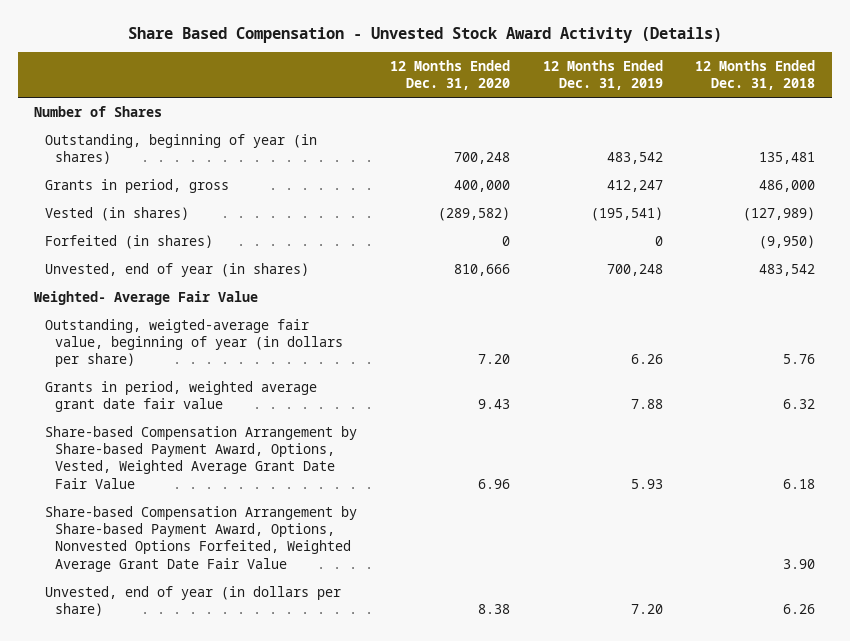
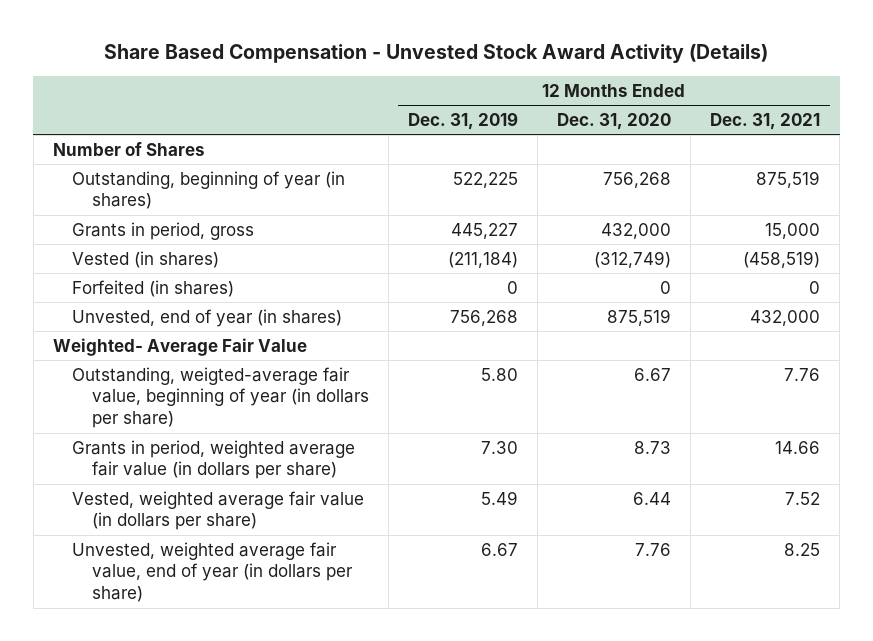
- | 12 Months Ended Dec. 31, 2020 | 12 Months Ended Dec. 31, 2019 | 12 Months Ended Dec. 31, 2018
+ | 12 Months Ended Dec. 31, 2019 | 12 Months Ended Dec. 31, 2020 | 12 Months Ended Dec. 31, 2021
- Outstanding, beginning of year (in shares) | 700,248 | 483,542 | 135,481
- Grants in period, gross | 400,000 | 412,247 | 486,000
- Vested (in shares) | (289,582) | (195,541) | (127,989)
+ Outstanding, beginning of year (in shares) | 522,225 | 756,268 | 875,519
+ Grants in period, gross | 445,227 | 432,000 | 15,000
+ Vested (in shares) | (211,184) | (312,749) | (458,519)
- Unvested, end of year (in shares) | 810,666 | 700,248 | 483,542
+ Unvested, end of year (in shares) | 756,268 | 875,519 | 432,000
- Outstanding, weigted-average fair value, beginning of year (in dollars per share) | 7.20 | 6.26 | 5.76
- Grants in period, weighted average grant date fair value | 9.43 | 7.88 | 6.32
- Share-based Compensation Arrangement by Share-based Payment Award, Options, Vested, Weighted Average Grant Date Fair Value | 6.96 | 5.93 | 6.18
- Share-based Compensation Arrangement by Share-based Payment Award, Options, Nonvested Options Forfeited, Weighted Average Grant Date Fair Value | | | 3.90
- Unvested, end of year (in dollars per share) | 8.38 | 7.20 | 6.26
+ Outstanding, weigted-average fair value, beginning of year (in dollars per share) | 5.80 | 6.67 | 7.76
+ Grants in period, weighted average fair value (in dollars per share) | 7.30 | 8.73 | 14.66
+ Vested, weighted average fair value (in dollars per share) | 5.49 | 6.44 | 7.52
+ Unvested, weighted average fair value, end of year (in dollars per share) | 6.67 | 7.76 | 8.25

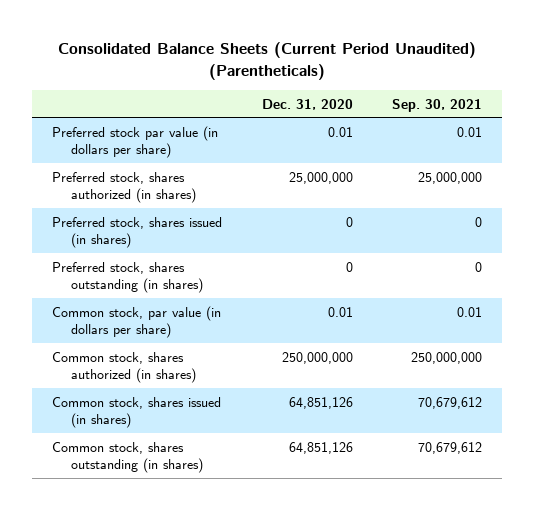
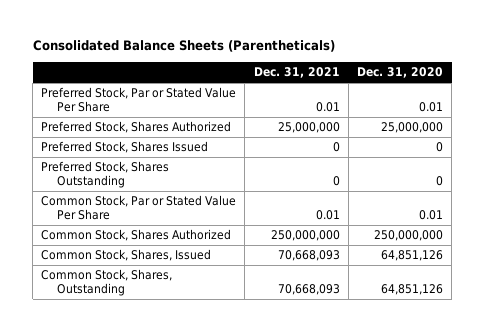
- Consolidated Balance Sheets (Current Period Unaudited) (Parentheticals)
+ Consolidated Balance Sheets (Parentheticals)
- | Dec. 31, 2020 | Sep. 30, 2021
+ | Dec. 31, 2021 | Dec. 31, 2020
- Preferred stock par value (in dollars per share) | 0.01 | 0.01
- Preferred stock, shares authorized (in shares) | 25,000,000 | 25,000,000
- Preferred stock, shares issued (in shares) | 0 | 0
- Preferred stock, shares outstanding (in shares) | 0 | 0
- Common stock, par value (in dollars per share) | 0.01 | 0.01
- Common stock, shares authorized (in shares) | 250,000,000 | 250,000,000
- Common stock, shares issued (in shares) | 64,851,126 | 70,679,612
- Common stock, shares outstanding (in shares) | 64,851,126 | 70,679,612
+ Preferred Stock, Par or Stated Value Per Share | 0.01 | 0.01
+ Preferred Stock, Shares Authorized | 25,000,000 | 25,000,000
+ Preferred Stock, Shares Issued | 0 | 0
+ Preferred Stock, Shares Outstanding | 0 | 0
+ Common Stock, Par or Stated Value Per Share | 0.01 | 0.01
+ Common Stock, Shares Authorized | 250,000,000 | 250,000,000
+ Common Stock, Shares, Issued | 70,668,093 | 64,851,126
+ Common Stock, Shares, Outstanding | 70,668,093 | 64,851,126

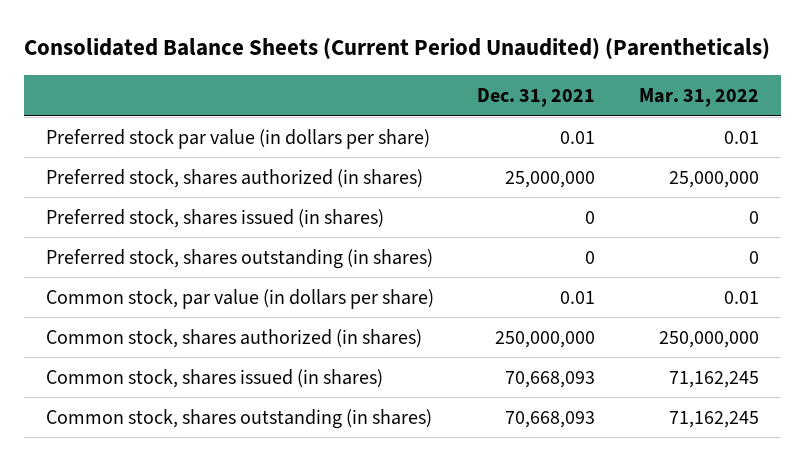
- Consolidated Balance Sheets (Parentheticals)
+ Consolidated Balance Sheets (Current Period Unaudited) (Parentheticals)
- | Dec. 31, 2021 | Dec. 31, 2020
+ | Dec. 31, 2021 | Mar. 31, 2022
- Preferred Stock, Par or Stated Value Per Share | 0.01 | 0.01
- Preferred Stock, Shares Authorized | 25,000,000 | 25,000,000
- Preferred Stock, Shares Issued | 0 | 0
- Preferred Stock, Shares Outstanding | 0 | 0
- Common Stock, Par or Stated Value Per Share | 0.01 | 0.01
- Common Stock, Shares Authorized | 250,000,000 | 250,000,000
- Common Stock, Shares, Issued | 70,668,093 | 64,851,126
- Common Stock, Shares, Outstanding | 70,668,093 | 64,851,126
+ Preferred stock par value (in dollars per share) | 0.01 | 0.01
+ Preferred stock, shares authorized (in shares) | 25,000,000 | 25,000,000
+ Preferred stock, shares issued (in shares) | 0 | 0
+ Preferred stock, shares outstanding (in shares) | 0 | 0
+ Common stock, par value (in dollars per share) | 0.01 | 0.01
+ Common stock, shares authorized (in shares) | 250,000,000 | 250,000,000
+ Common stock, shares issued (in shares) | 70,668,093 | 71,162,245
+ Common stock, shares outstanding (in shares) | 70,668,093 | 71,162,245

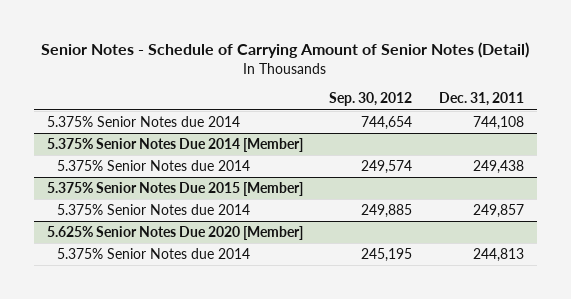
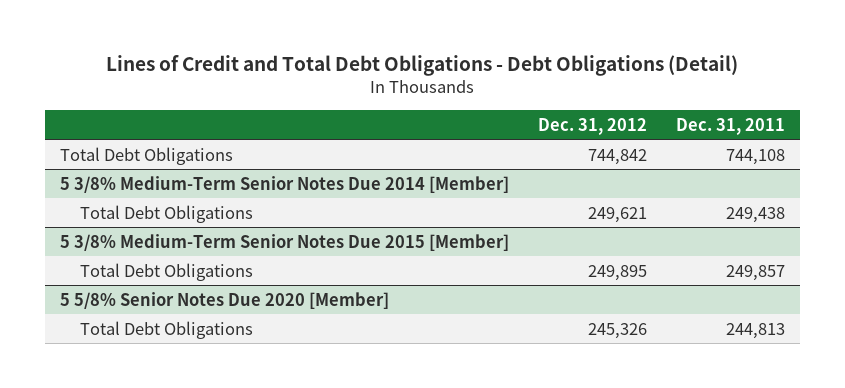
- Senior Notes - Schedule of Carrying Amount of Senior Notes (Detail)
+ Lines of Credit and Total Debt Obligations - Debt Obligations (Detail)
- | Sep. 30, 2012 | Dec. 31, 2011
+ | Dec. 31, 2012 | Dec. 31, 2011
- 5.375% Senior Notes due 2014 | 744,654 | 744,108
- 5.375% Senior Notes Due 2014 [Member]
- 5.375% Senior Notes due 2014 | 249,574 | 249,438
- 5.375% Senior Notes Due 2015 [Member]
- 5.375% Senior Notes due 2014 | 249,885 | 249,857
- 5.625% Senior Notes Due 2020 [Member]
- 5.375% Senior Notes due 2014 | 245,195 | 244,813
+ Total Debt Obligations | 744,842 | 744,108
+ 5 3/8% Medium-Term Senior Notes Due 2014 [Member]
+ Total Debt Obligations | 249,621 | 249,438
+ 5 3/8% Medium-Term Senior Notes Due 2015 [Member]
+ Total Debt Obligations | 249,895 | 249,857
+ 5 5/8% Senior Notes Due 2020 [Member]
+ Total Debt Obligations | 245,326 | 244,813

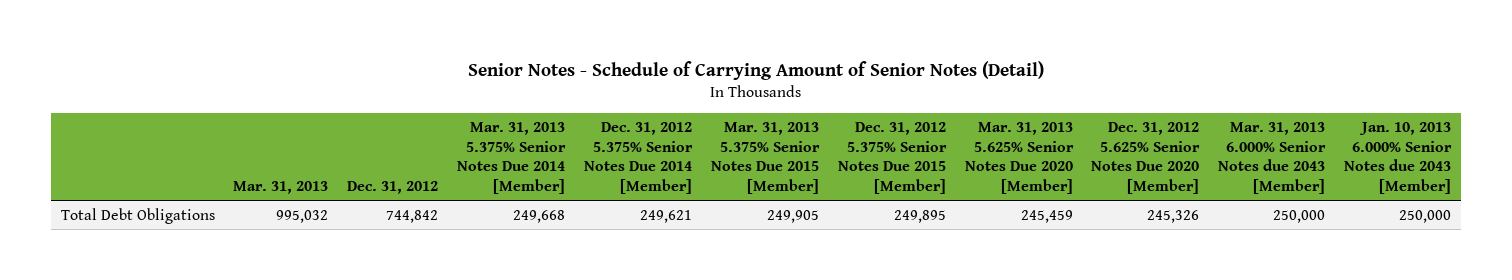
- Lines of Credit and Total Debt Obligations - Debt Obligations (Detail)
+ Senior Notes - Schedule of Carrying Amount of Senior Notes (Detail)
- | Dec. 31, 2012 | Dec. 31, 2011
+ | Mar. 31, 2013 | Dec. 31, 2012 | Mar. 31, 2013 5.375% Senior Notes Due 2014 [Member] | Dec. 31, 2012 5.375% Senior Notes Due 2014 [Member] | Mar. 31, 2013 5.375% Senior Notes Due 2015 [Member] | Dec. 31, 2012 5.375% Senior Notes Due 2015 [Member] | Mar. 31, 2013 5.625% Senior Notes Due 2020 [Member] | Dec. 31, 2012 5.625% Senior Notes Due 2020 [Member] | Mar. 31, 2013 6.000% Senior Notes due 2043 [Member] | Jan. 10, 2013 6.000% Senior Notes due 2043 [Member]
- 5 3/8% Medium-Term Senior Notes Due 2014 [Member]
- Total Debt Obligations | 249,621 | 249,438
- 5 3/8% Medium-Term Senior Notes Due 2015 [Member]
- Total Debt Obligations | 249,895 | 249,857
- 5 5/8% Senior Notes Due 2020 [Member]
- Total Debt Obligations | 245,326 | 244,813

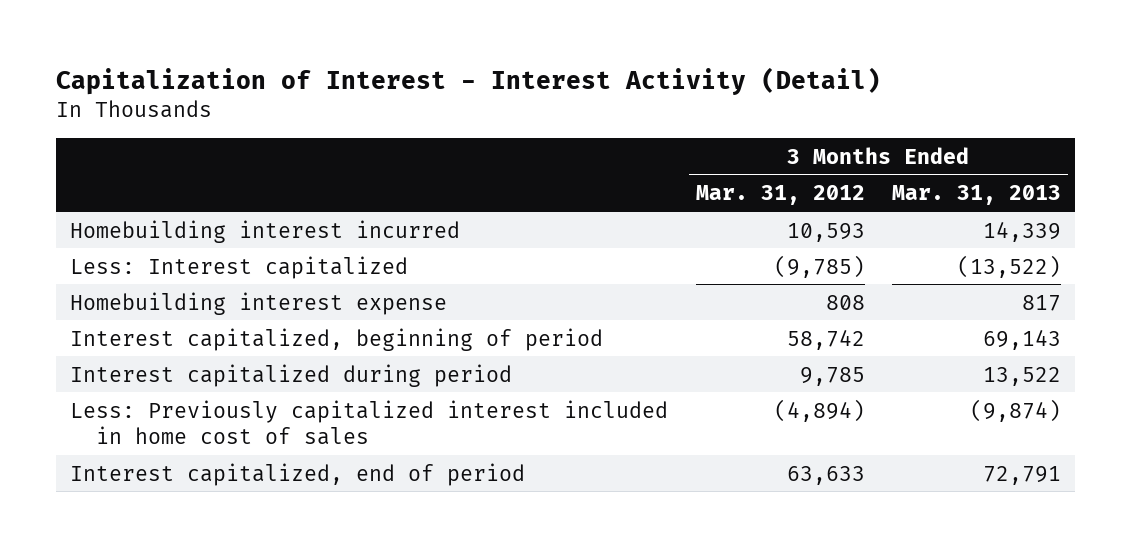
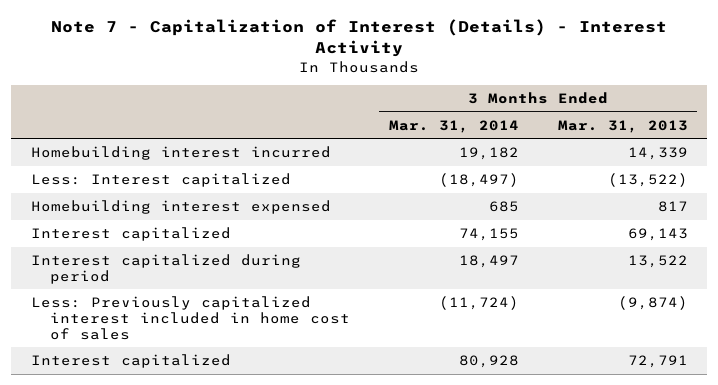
- Capitalization of Interest - Interest Activity (Detail)
+ Note 7 - Capitalization of Interest (Details) - Interest Activity
- | 3 Months Ended Mar. 31, 2012 | 3 Months Ended Mar. 31, 2013
+ | 3 Months Ended Mar. 31, 2014 | 3 Months Ended Mar. 31, 2013
- Homebuilding interest expense | 808 | 817
- Interest capitalized, beginning of period | 58,742 | 69,143
+ Homebuilding interest expensed | 685 | 817
+ Interest capitalized | 74,155 | 69,143
- Interest capitalized, end of period | 63,633 | 72,791
+ Interest capitalized | 80,928 | 72,791

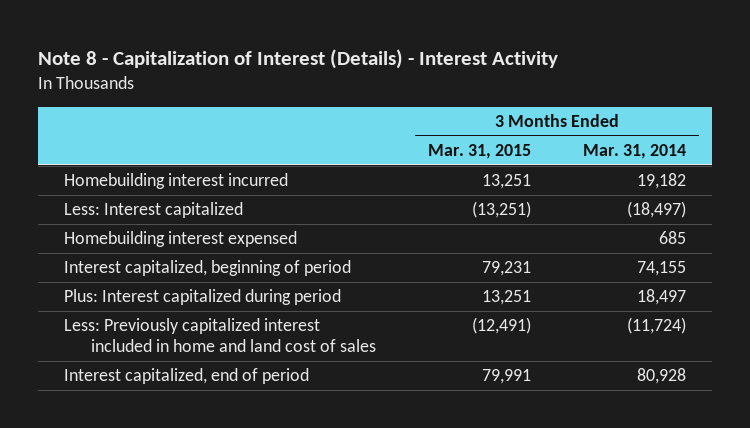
- Note 7 - Capitalization of Interest (Details) - Interest Activity
+ Note 8 - Capitalization of Interest (Details) - Interest Activity
- | 3 Months Ended Mar. 31, 2014 | 3 Months Ended Mar. 31, 2013
+ | 3 Months Ended Mar. 31, 2015 | 3 Months Ended Mar. 31, 2014
- Interest capitalized | 74,155 | 69,143
- Interest capitalized during period | 18,497 | 13,522
- Less: Previously capitalized interest included in home cost of sales | (11,724) | (9,874)
- Interest capitalized | 80,928 | 72,791
+ Interest capitalized, beginning of period | 79,231 | 74,155
+ Plus: Interest capitalized during period | 13,251 | 18,497
+ Less: Previously capitalized interest included in home and land cost of sales | (12,491) | (11,724)
+ Interest capitalized, end of period | 79,991 | 80,928

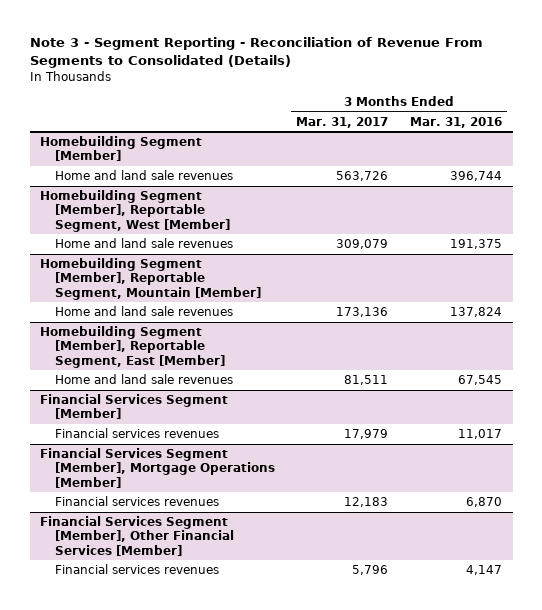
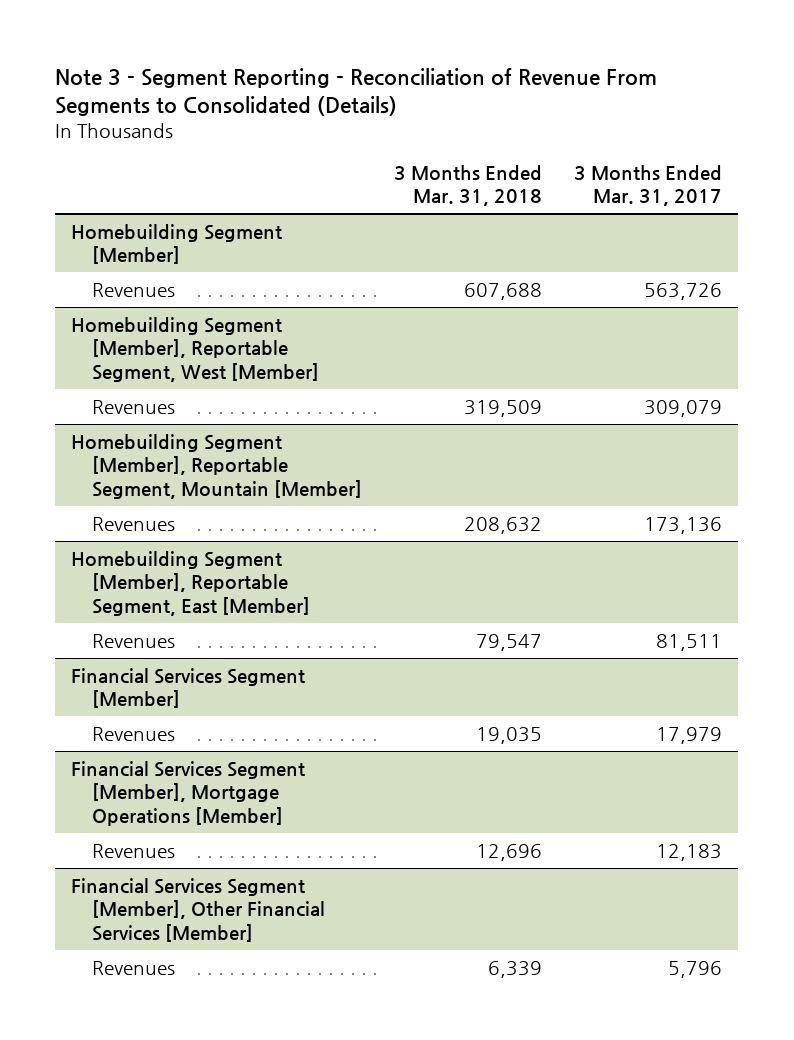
- | 3 Months Ended Mar. 31, 2017 | 3 Months Ended Mar. 31, 2016
+ | 3 Months Ended Mar. 31, 2018 | 3 Months Ended Mar. 31, 2017
@ Homebuilding Segment [Member]
- Home and land sale revenues | 563,726 | 396,744
+ Revenues | 607,688 | 563,726
@ Homebuilding Segment [Member], Reportable Segment, West [Member]
- Home and land sale revenues | 309,079 | 191,375
+ Revenues | 319,509 | 309,079
@ Homebuilding Segment [Member], Reportable Segment, Mountain [Member]
- Home and land sale revenues | 173,136 | 137,824
+ Revenues | 208,632 | 173,136
@ Homebuilding Segment [Member], Reportable Segment, East [Member]
- Home and land sale revenues | 81,511 | 67,545
+ Revenues | 79,547 | 81,511
@ Financial Services Segment [Member]
- Financial services revenues | 17,979 | 11,017
+ Revenues | 19,035 | 17,979
@ Financial Services Segment [Member], Mortgage Operations [Member]
- Financial services revenues | 12,183 | 6,870
+ Revenues | 12,696 | 12,183
@ Financial Services Segment [Member], Other Financial Services [Member]
- Financial services revenues | 5,796 | 4,147
+ Revenues | 6,339 | 5,796

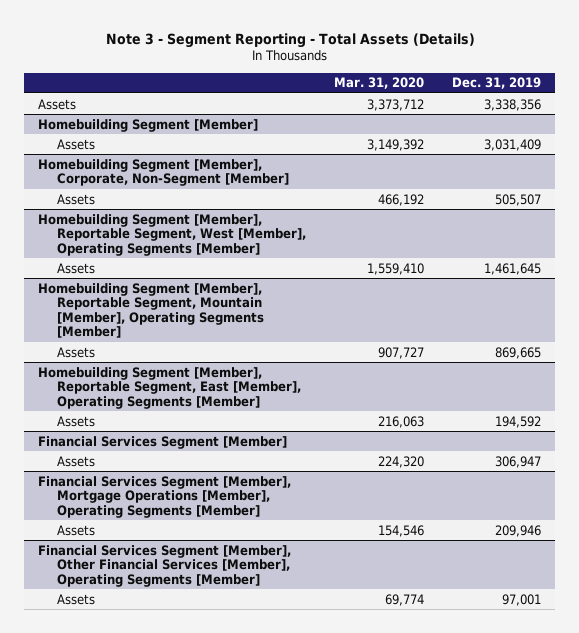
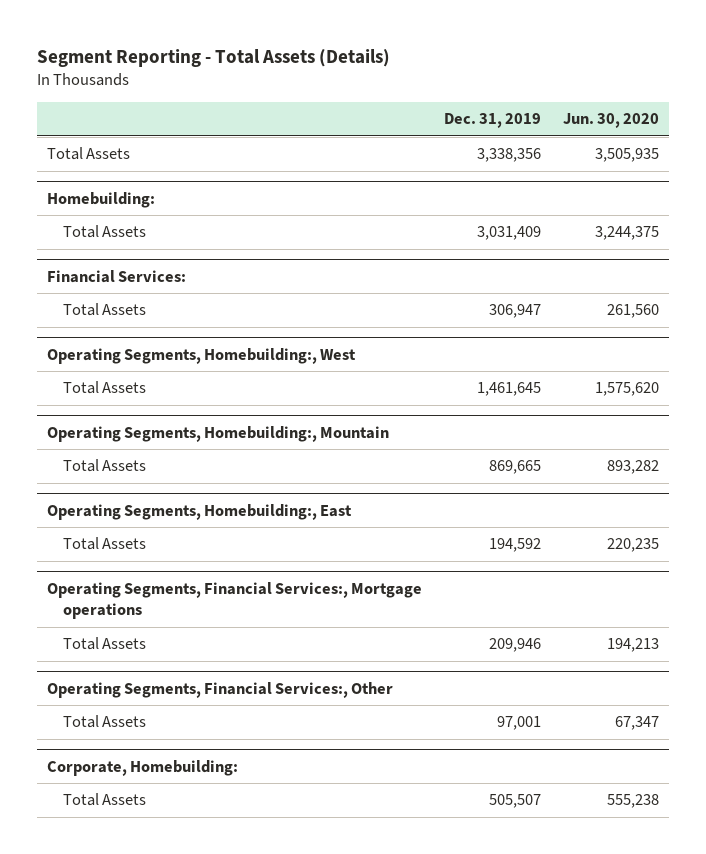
- Note 3 - Segment Reporting - Total Assets (Details)
+ Segment Reporting - Total Assets (Details)
- | Mar. 31, 2020 | Dec. 31, 2019
+ | Dec. 31, 2019 | Jun. 30, 2020
- Assets | 3,373,712 | 3,338,356
- Homebuilding Segment [Member]
- Assets | 3,149,392 | 3,031,409
- Homebuilding Segment [Member], Corporate, Non-Segment [Member]
- Assets | 466,192 | 505,507
- Homebuilding Segment [Member], Reportable Segment, West [Member], Operating Segments [Member]
- Assets | 1,559,410 | 1,461,645
- Homebuilding Segment [Member], Reportable Segment, Mountain [Member], Operating Segments [Member]
- Assets | 907,727 | 869,665
- Homebuilding Segment [Member], Reportable Segment, East [Member], Operating Segments [Member]
- Assets | 216,063 | 194,592
- Financial Services Segment [Member]
- Assets | 224,320 | 306,947
- Financial Services Segment [Member], Mortgage Operations [Member], Operating Segments [Member]
- Assets | 154,546 | 209,946
- Financial Services Segment [Member], Other Financial Services [Member], Operating Segments [Member]
- Assets | 69,774 | 97,001
+ Total Assets | 3,338,356 | 3,505,935
+ Homebuilding:
+ Total Assets | 3,031,409 | 3,244,375
+ Financial Services:
+ Total Assets | 306,947 | 261,560
+ Operating Segments, Homebuilding:, West
+ Total Assets | 1,461,645 | 1,575,620
+ Operating Segments, Homebuilding:, Mountain
+ Total Assets | 869,665 | 893,282
+ Operating Segments, Homebuilding:, East
+ Total Assets | 194,592 | 220,235
+ Operating Segments, Financial Services:, Mortgage operations
+ Total Assets | 209,946 | 194,213
+ Operating Segments, Financial Services:, Other
+ Total Assets | 97,001 | 67,347
+ Corporate, Homebuilding:
+ Total Assets | 505,507 | 555,238

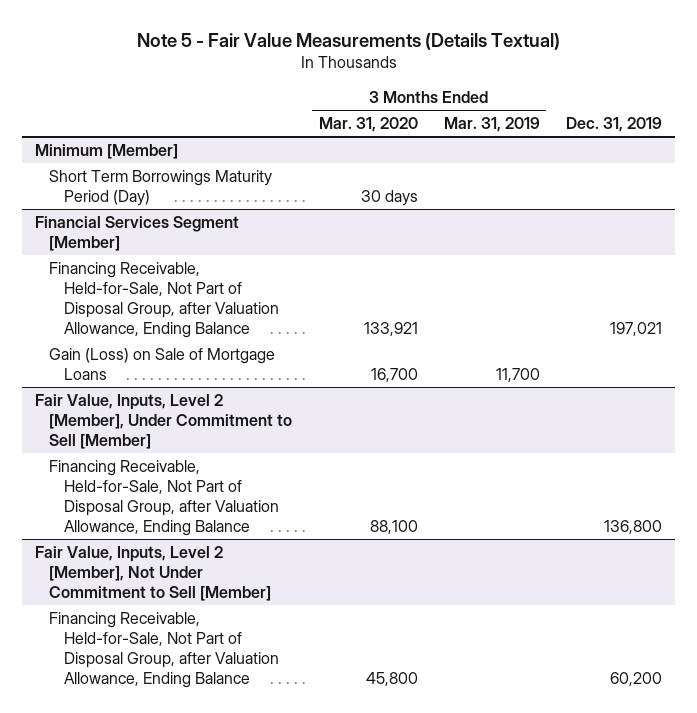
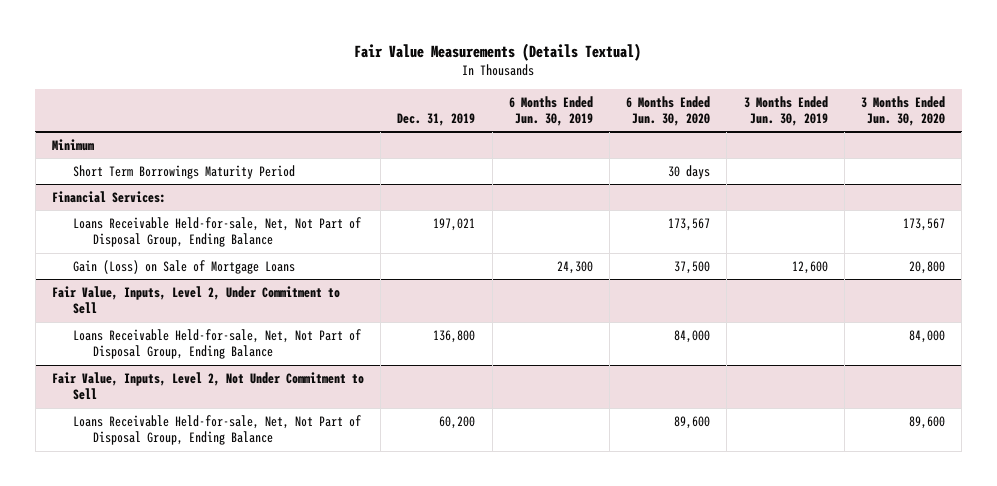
- Note 5 - Fair Value Measurements (Details Textual)
+ Fair Value Measurements (Details Textual)
- | 3 Months Ended Mar. 31, 2020 | 3 Months Ended Mar. 31, 2019 | Dec. 31, 2019
+ | Dec. 31, 2019 | 6 Months Ended Jun. 30, 2019 | 6 Months Ended Jun. 30, 2020 | 3 Months Ended Jun. 30, 2019 | 3 Months Ended Jun. 30, 2020
- Minimum [Member]
- Short Term Borrowings Maturity Period (Day) | 30 days | |
- Financial Services Segment [Member]
- Financing Receivable, Held-for-Sale, Not Part of Disposal Group, after Valuation Allowance, Ending Balance | 133,921 | | 197,021
+ Minimum
+ Short Term Borrowings Maturity Period | | | 30 days | |
+ Financial Services:
+ Loans Receivable Held-for-sale, Net, Not Part of Disposal Group, Ending Balance | 197,021 | | 173,567 | | 173,567
- Fair Value, Inputs, Level 2 [Member], Under Commitment to Sell [Member]
- Financing Receivable, Held-for-Sale, Not Part of Disposal Group, after Valuation Allowance, Ending Balance | 88,100 | | 136,800
- Fair Value, Inputs, Level 2 [Member], Not Under Commitment to Sell [Member]
- Financing Receivable, Held-for-Sale, Not Part of Disposal Group, after Valuation Allowance, Ending Balance | 45,800 | | 60,200
+ Fair Value, Inputs, Level 2, Under Commitment to Sell
+ Loans Receivable Held-for-sale, Net, Not Part of Disposal Group, Ending Balance | 136,800 | | 84,000 | | 84,000
+ Fair Value, Inputs, Level 2, Not Under Commitment to Sell
+ Loans Receivable Held-for-sale, Net, Not Part of Disposal Group, Ending Balance | 60,200 | | 89,600 | | 89,600

